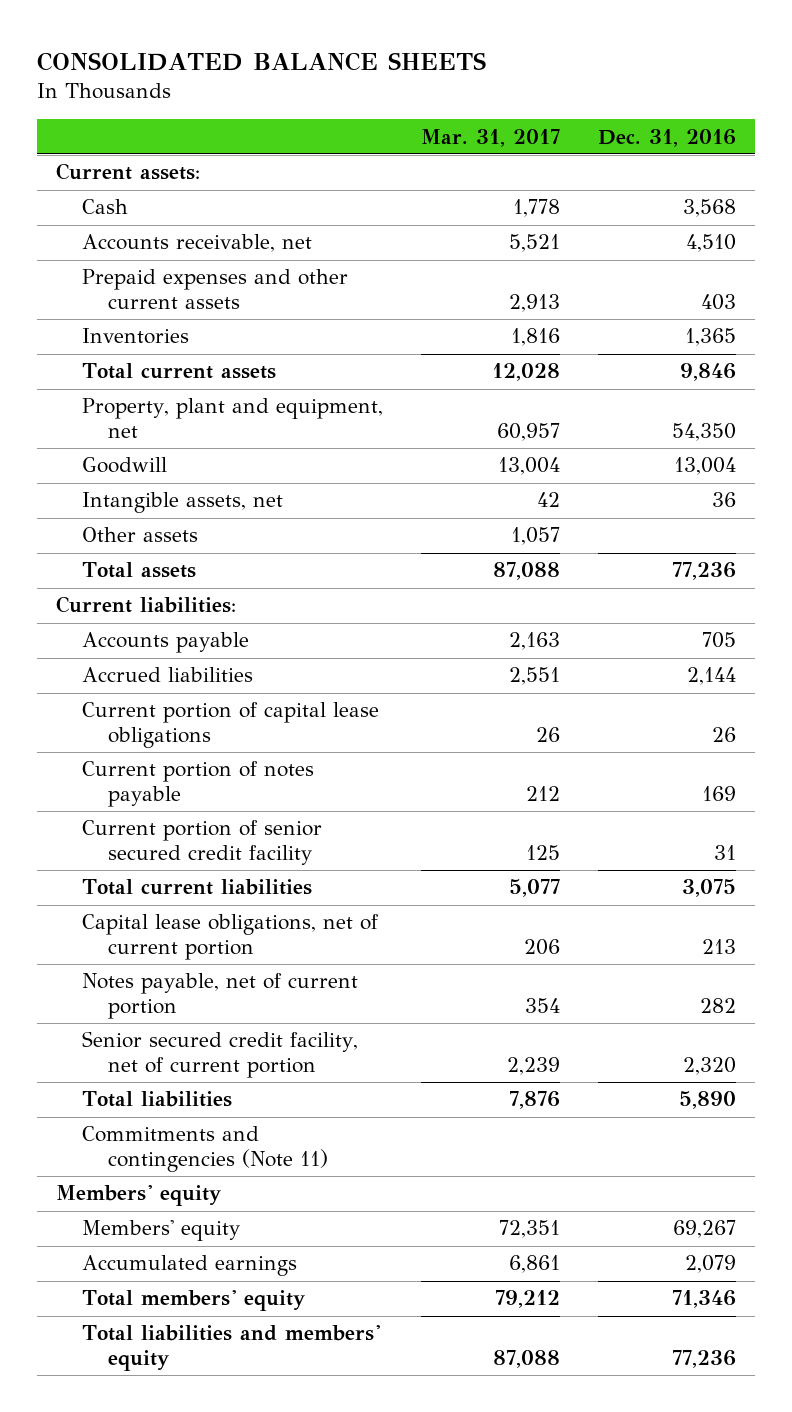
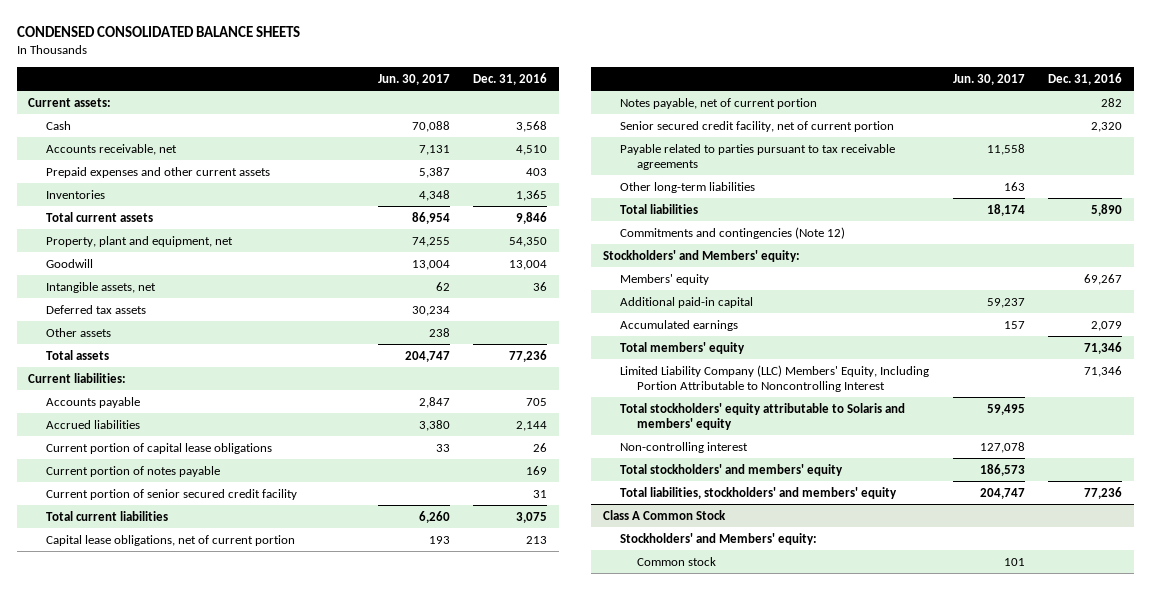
- CONSOLIDATED BALANCE SHEETS
+ CONDENSED CONSOLIDATED BALANCE SHEETS
- | Mar. 31, 2017 | Dec. 31, 2016
+ | Jun. 30, 2017 | Dec. 31, 2016
+ Deferred tax assets | 30,234 |
+ Payable related to parties pursuant to tax receivable agreements | 11,558 |
+ Other long-term liabilities | 163 |
- Commitments and contingencies (Note 11)
- Members' equity
+ Commitments and contingencies (Note 12)
+ Stockholders' and Members' equity:
+ Additional paid-in capital | 59,237 |
- Total liabilities and members' equity | 87,088 | 77,236
+ Limited Liability Company (LLC) Members' Equity, Including Portion Attributable to Noncontrolling Interest | | 71,346
+ Total stockholders' equity attributable to Solaris and members' equity | 59,495 |
+ Non-controlling interest | 127,078 |
+ Total stockholders' and members' equity | 186,573 |
+ Total liabilities, stockholders' and members' equity | 204,747 | 77,236
+ Class A Common Stock
+ Stockholders' and Members' equity:
+ Common stock | 101 |

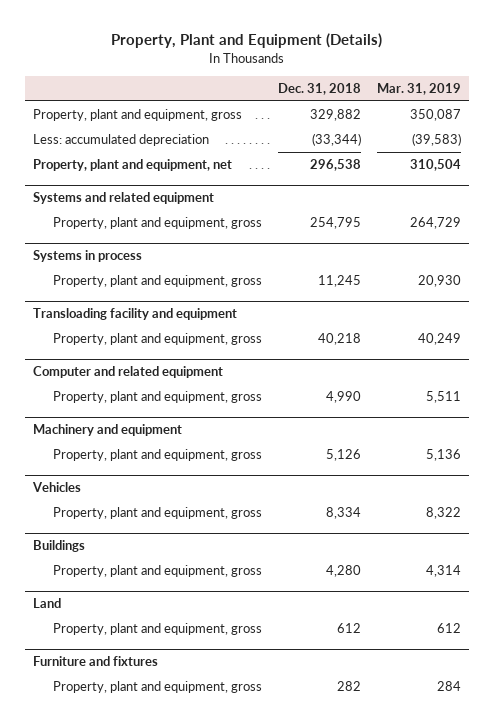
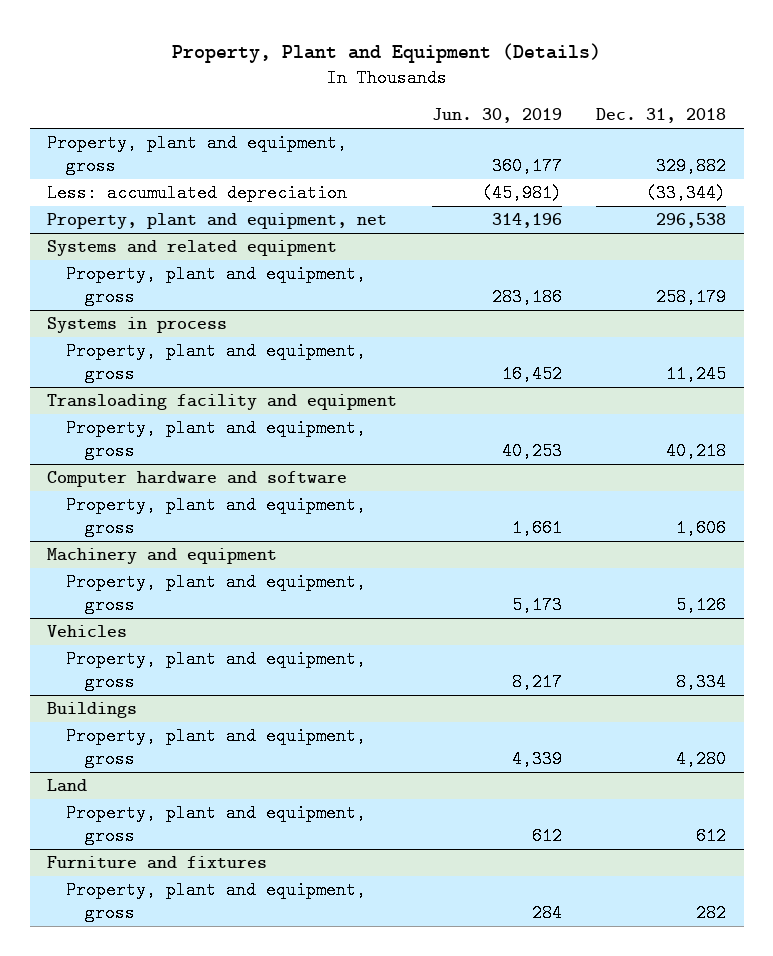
- | Dec. 31, 2018 | Mar. 31, 2019
+ | Jun. 30, 2019 | Dec. 31, 2018
@ Systems and related equipment
- Property, plant and equipment, gross | 254,795 | 264,729
+ Property, plant and equipment, gross | 283,186 | 258,179
- Computer and related equipment
- Property, plant and equipment, gross | 4,990 | 5,511
+ Computer hardware and software
+ Property, plant and equipment, gross | 1,661 | 1,606

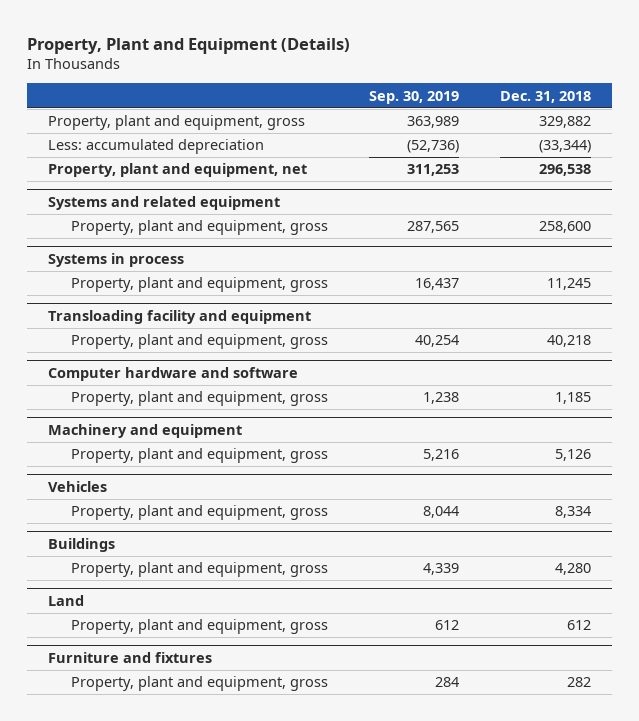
- | Jun. 30, 2019 | Dec. 31, 2018
+ | Sep. 30, 2019 | Dec. 31, 2018
@ Systems and related equipment
- Property, plant and equipment, gross | 283,186 | 258,179
+ Property, plant and equipment, gross | 287,565 | 258,600
@ Computer hardware and software
- Property, plant and equipment, gross | 1,661 | 1,606
+ Property, plant and equipment, gross | 1,238 | 1,185

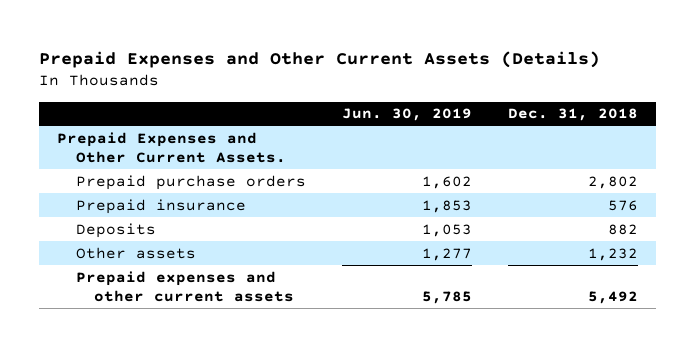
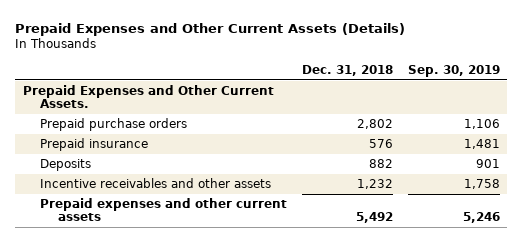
- | Jun. 30, 2019 | Dec. 31, 2018
+ | Dec. 31, 2018 | Sep. 30, 2019
- Other assets | 1,277 | 1,232
+ Incentive receivables and other assets | 1,232 | 1,758

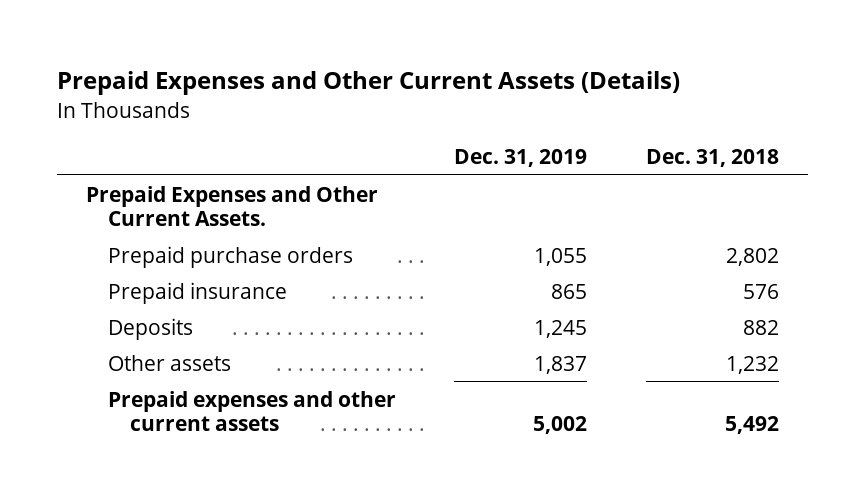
- | Dec. 31, 2018 | Sep. 30, 2019
+ | Dec. 31, 2019 | Dec. 31, 2018
- Incentive receivables and other assets | 1,232 | 1,758
+ Other assets | 1,837 | 1,232

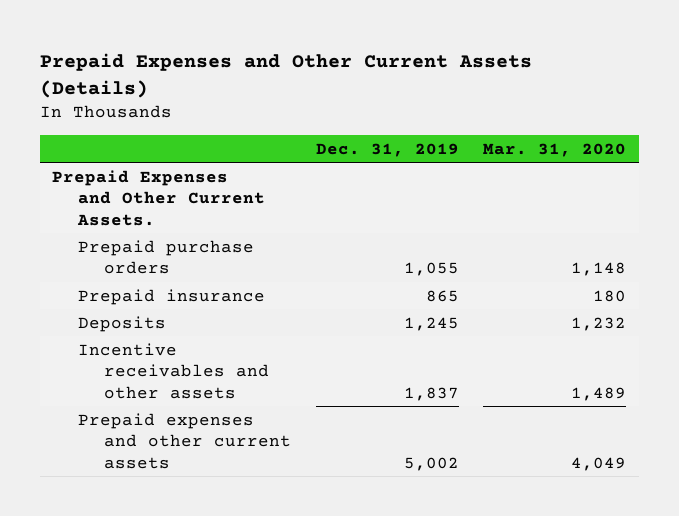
- | Dec. 31, 2019 | Dec. 31, 2018
+ | Dec. 31, 2019 | Mar. 31, 2020
- Other assets | 1,837 | 1,232
+ Incentive receivables and other assets | 1,837 | 1,489

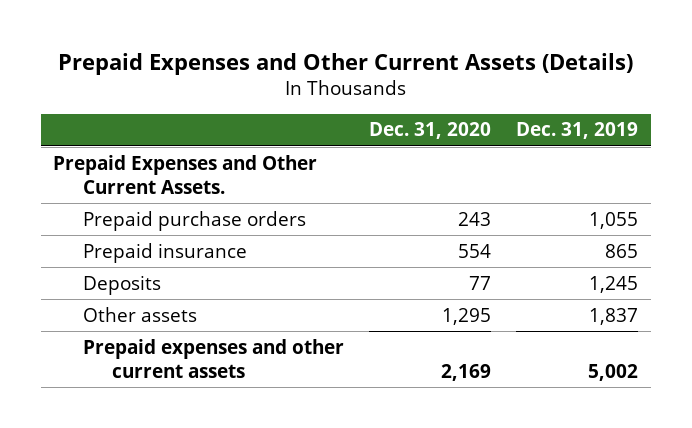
- | Dec. 31, 2019 | Mar. 31, 2020
+ | Dec. 31, 2020 | Dec. 31, 2019
- Incentive receivables and other assets | 1,837 | 1,489
+ Other assets | 1,295 | 1,837

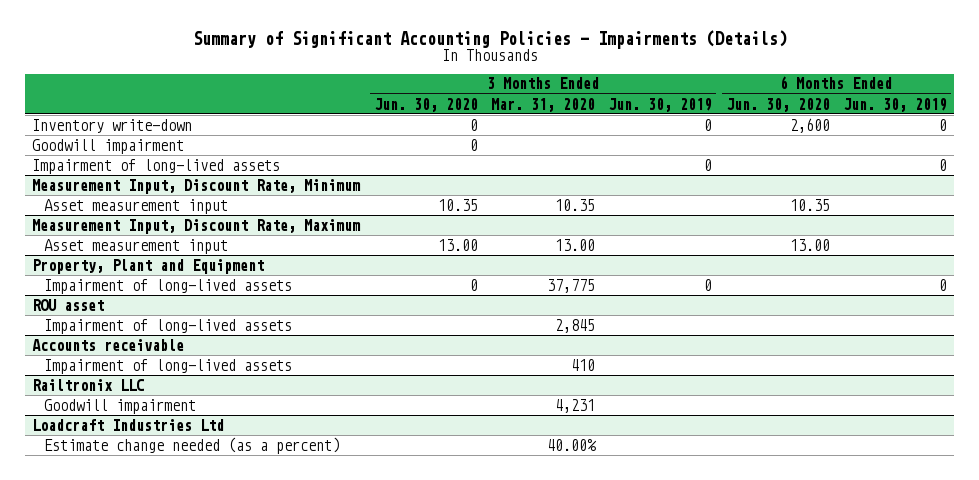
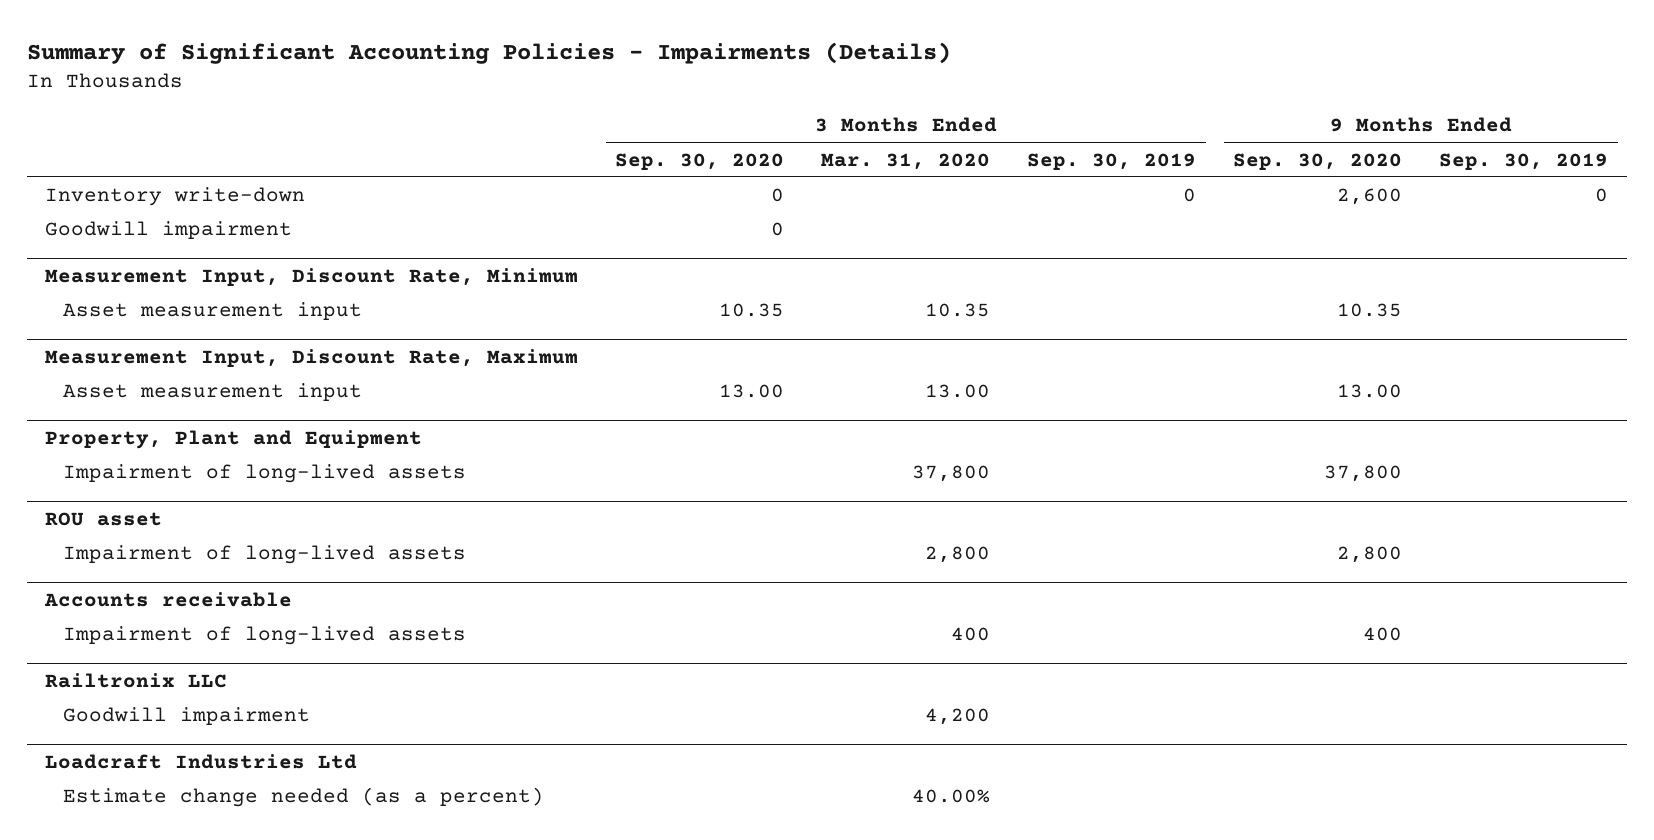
- | 3 Months Ended Jun. 30, 2020 | 3 Months Ended Mar. 31, 2020 | 3 Months Ended Jun. 30, 2019 | 6 Months Ended Jun. 30, 2020 | 6 Months Ended Jun. 30, 2019
+ | 3 Months Ended Sep. 30, 2020 | 3 Months Ended Mar. 31, 2020 | 3 Months Ended Sep. 30, 2019 | 9 Months Ended Sep. 30, 2020 | 9 Months Ended Sep. 30, 2019
- Impairment of long-lived assets | | | 0 | | 0
@ Property, Plant and Equipment
- Impairment of long-lived assets | 0 | 37,775 | 0 | | 0
+ Impairment of long-lived assets | | 37,800 | | 37,800 |
@ ROU asset
- Impairment of long-lived assets | | 2,845 | | |
+ Impairment of long-lived assets | | 2,800 | | 2,800 |
@ Accounts receivable
- Impairment of long-lived assets | | 410 | | |
+ Impairment of long-lived assets | | 400 | | 400 |
@ Railtronix LLC
- Goodwill impairment | | 4,231 | | |
+ Goodwill impairment | | 4,200 | | |

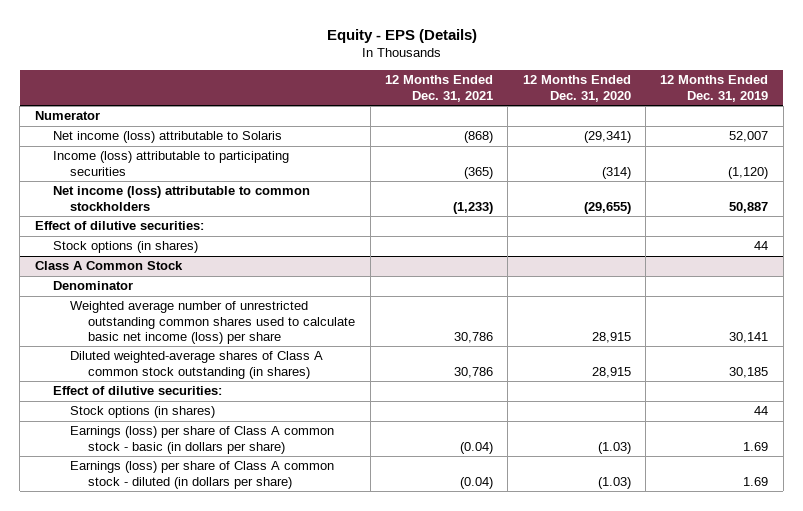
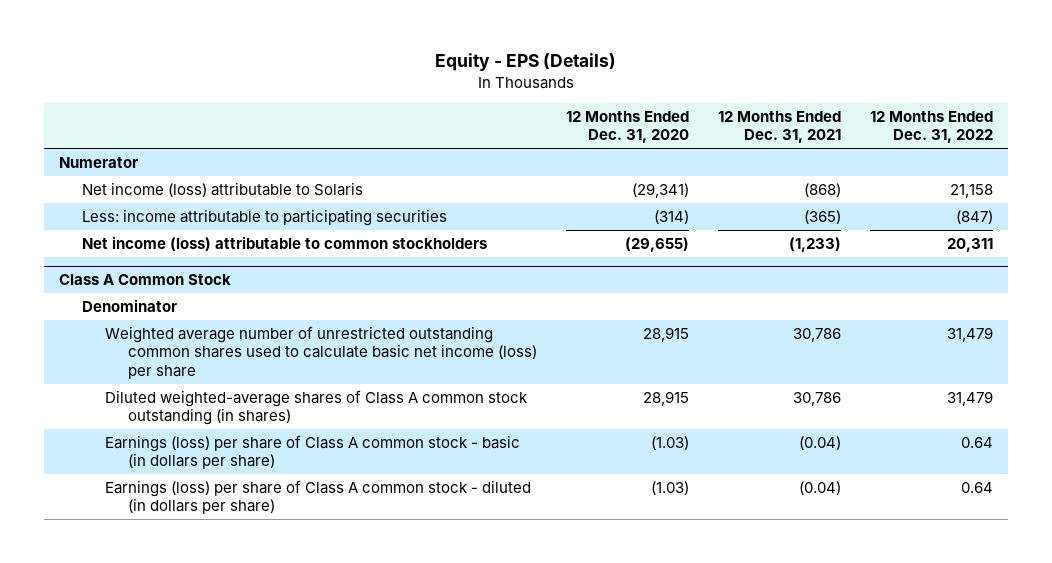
- | 12 Months Ended Dec. 31, 2021 | 12 Months Ended Dec. 31, 2020 | 12 Months Ended Dec. 31, 2019
+ | 12 Months Ended Dec. 31, 2020 | 12 Months Ended Dec. 31, 2021 | 12 Months Ended Dec. 31, 2022
- Income (loss) attributable to participating securities | (365) | (314) | (1,120)
+ Less: income attributable to participating securities | (314) | (365) | (847)
- Effect of dilutive securities:
- Stock options (in shares) | | | 44
@ Class A Common Stock
- Effect of dilutive securities:
- Stock options (in shares) | | | 44

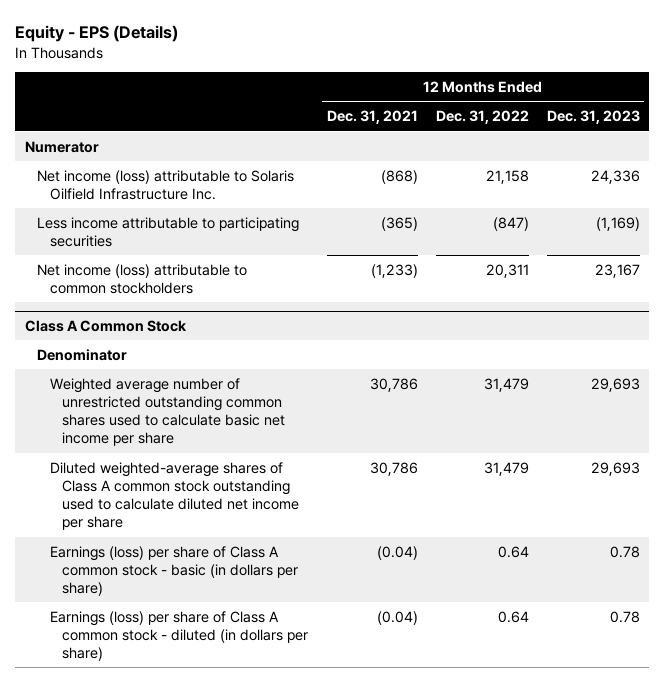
- | 12 Months Ended Dec. 31, 2020 | 12 Months Ended Dec. 31, 2021 | 12 Months Ended Dec. 31, 2022
+ | 12 Months Ended Dec. 31, 2021 | 12 Months Ended Dec. 31, 2022 | 12 Months Ended Dec. 31, 2023
- Net income (loss) attributable to Solaris | (29,341) | (868) | 21,158
- Less: income attributable to participating securities | (314) | (365) | (847)
+ Net income (loss) attributable to Solaris Oilfield Infrastructure Inc. | (868) | 21,158 | 24,336
+ Less income attributable to participating securities | (365) | (847) | (1,169)
@ Class A Common Stock
- Weighted average number of unrestricted outstanding common shares used to calculate basic net income (loss) per share | 28,915 | 30,786 | 31,479
- Diluted weighted-average shares of Class A common stock outstanding (in shares) | 28,915 | 30,786 | 31,479
+ Weighted average number of unrestricted outstanding common shares used to calculate basic net income per share | 30,786 | 31,479 | 29,693
+ Diluted weighted-average shares of Class A common stock outstanding used to calculate diluted net income per share | 30,786 | 31,479 | 29,693

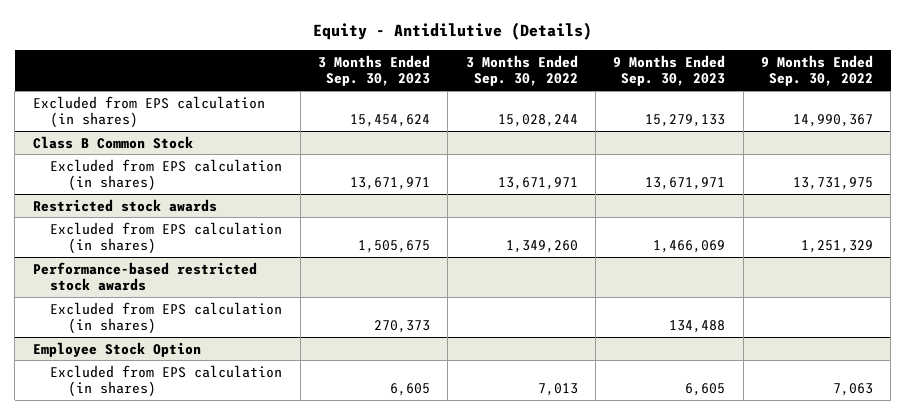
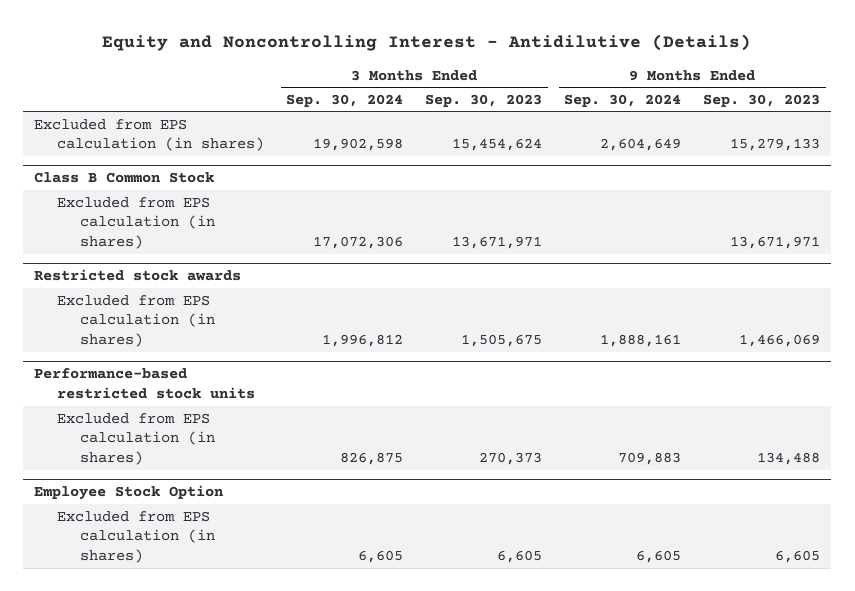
- Equity - Antidilutive (Details)
+ Equity and Noncontrolling Interest - Antidilutive (Details)
- | 3 Months Ended Sep. 30, 2023 | 3 Months Ended Sep. 30, 2022 | 9 Months Ended Sep. 30, 2023 | 9 Months Ended Sep. 30, 2022
+ | 3 Months Ended Sep. 30, 2024 | 3 Months Ended Sep. 30, 2023 | 9 Months Ended Sep. 30, 2024 | 9 Months Ended Sep. 30, 2023
- Performance-based restricted stock awards
+ Performance-based restricted stock units

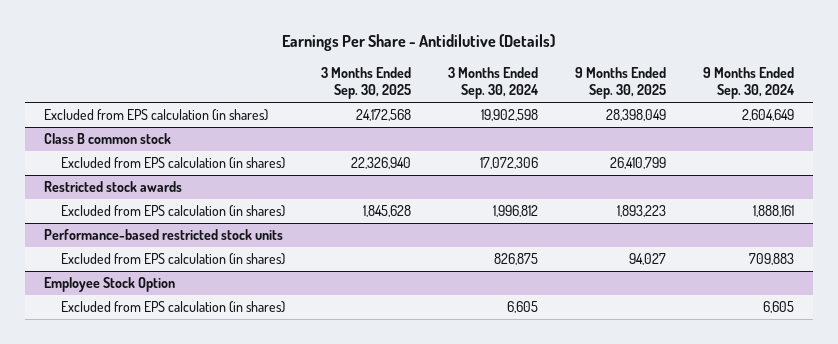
- Equity and Noncontrolling Interest - Antidilutive (Details)
+ Earnings Per Share - Antidilutive (Details)
- | 3 Months Ended Sep. 30, 2024 | 3 Months Ended Sep. 30, 2023 | 9 Months Ended Sep. 30, 2024 | 9 Months Ended Sep. 30, 2023
+ | 3 Months Ended Sep. 30, 2025 | 3 Months Ended Sep. 30, 2024 | 9 Months Ended Sep. 30, 2025 | 9 Months Ended Sep. 30, 2024
- Class B Common Stock
+ Class B common stock

